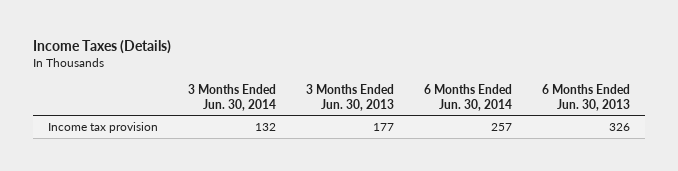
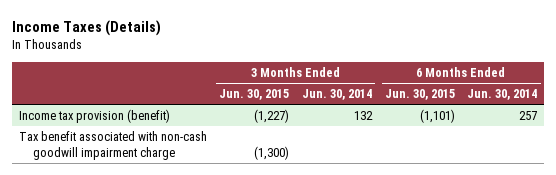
- | 3 Months Ended Jun. 30, 2014 | 3 Months Ended Jun. 30, 2013 | 6 Months Ended Jun. 30, 2014 | 6 Months Ended Jun. 30, 2013
+ | 3 Months Ended Jun. 30, 2015 | 3 Months Ended Jun. 30, 2014 | 6 Months Ended Jun. 30, 2015 | 6 Months Ended Jun. 30, 2014
- Income tax provision | 132 | 177 | 257 | 326
+ Income tax provision (benefit) | (1,227) | 132 | (1,101) | 257
+ Tax benefit associated with non-cash goodwill impairment charge | (1,300) | | |

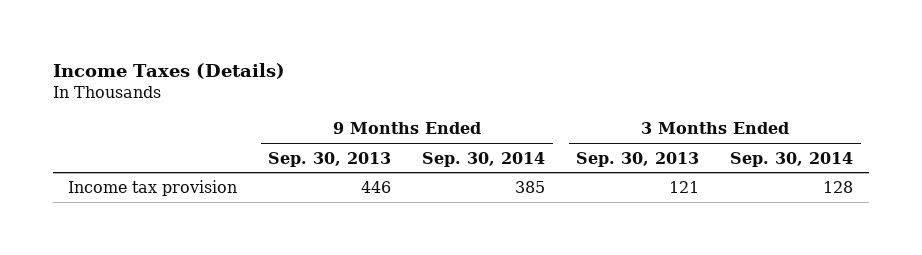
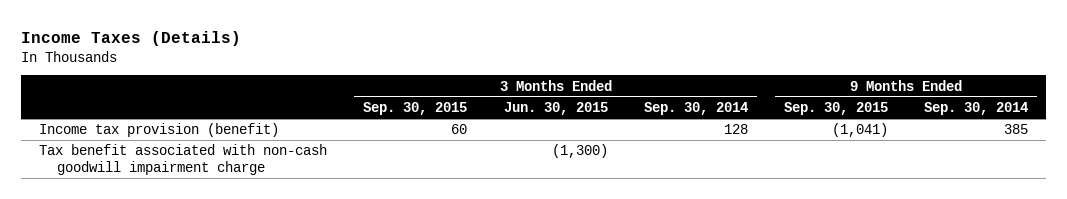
- | 9 Months Ended Sep. 30, 2013 | 9 Months Ended Sep. 30, 2014 | 3 Months Ended Sep. 30, 2013 | 3 Months Ended Sep. 30, 2014
+ | 3 Months Ended Sep. 30, 2015 | 3 Months Ended Jun. 30, 2015 | 3 Months Ended Sep. 30, 2014 | 9 Months Ended Sep. 30, 2015 | 9 Months Ended Sep. 30, 2014
- Income tax provision | 446 | 385 | 121 | 128
+ Income tax provision (benefit) | 60 | | 128 | (1,041) | 385
+ Tax benefit associated with non-cash goodwill impairment charge | | (1,300) | | |

